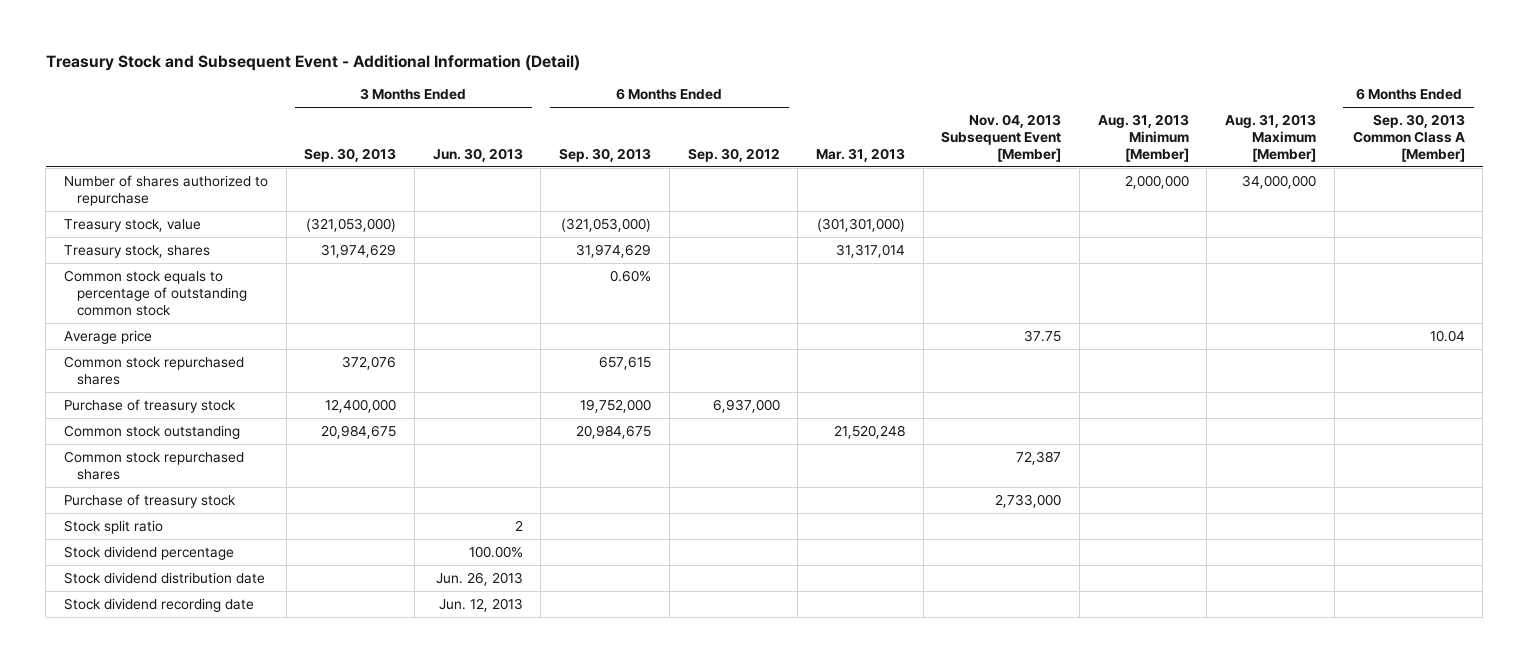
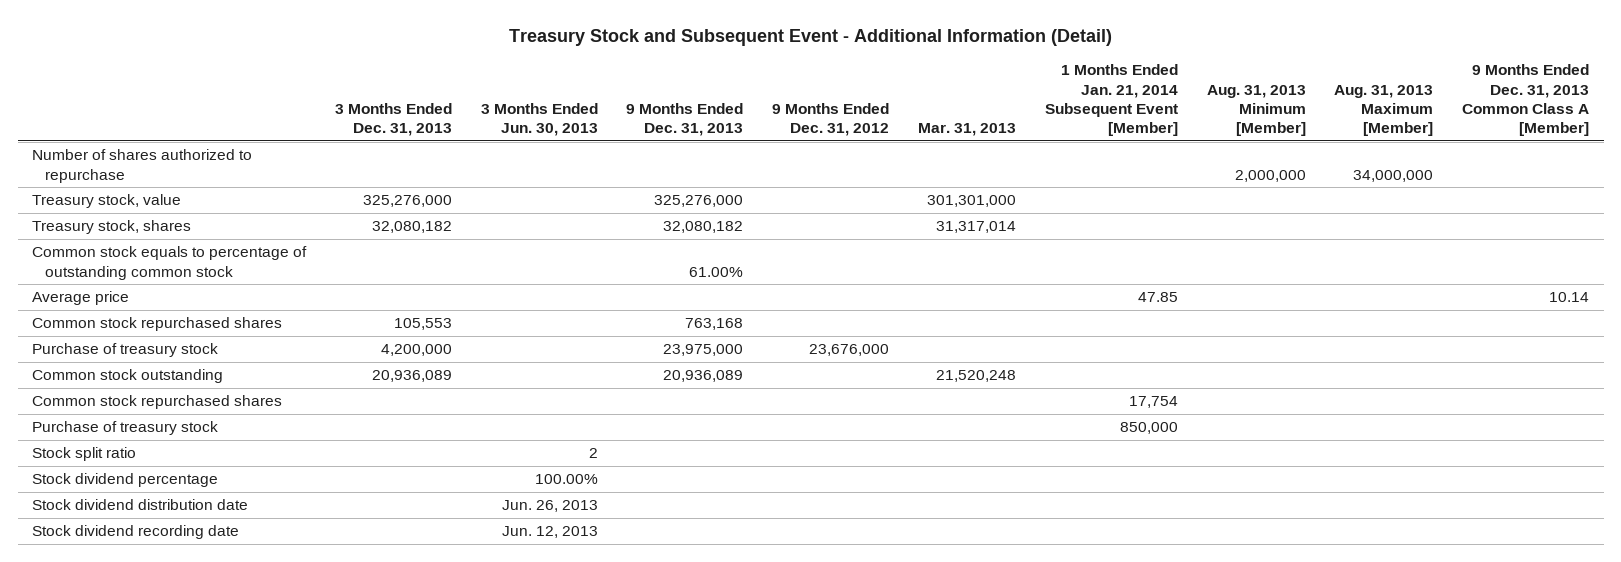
- | 3 Months Ended Sep. 30, 2013 | 3 Months Ended Jun. 30, 2013 | 6 Months Ended Sep. 30, 2013 | 6 Months Ended Sep. 30, 2012 | Mar. 31, 2013 | Nov. 04, 2013 Subsequent Event [Member] | Aug. 31, 2013 Minimum [Member] | Aug. 31, 2013 Maximum [Member] | 6 Months Ended Sep. 30, 2013 Common Class A [Member]
+ | 3 Months Ended Dec. 31, 2013 | 3 Months Ended Jun. 30, 2013 | 9 Months Ended Dec. 31, 2013 | 9 Months Ended Dec. 31, 2012 | Mar. 31, 2013 | 1 Months Ended Jan. 21, 2014 Subsequent Event [Member] | Aug. 31, 2013 Minimum [Member] | Aug. 31, 2013 Maximum [Member] | 9 Months Ended Dec. 31, 2013 Common Class A [Member]
- Treasury stock, value | (321,053,000) | | (321,053,000) | | (301,301,000) | | | |
+ Treasury stock, value | 325,276,000 | | 325,276,000 | | 301,301,000 | | | |

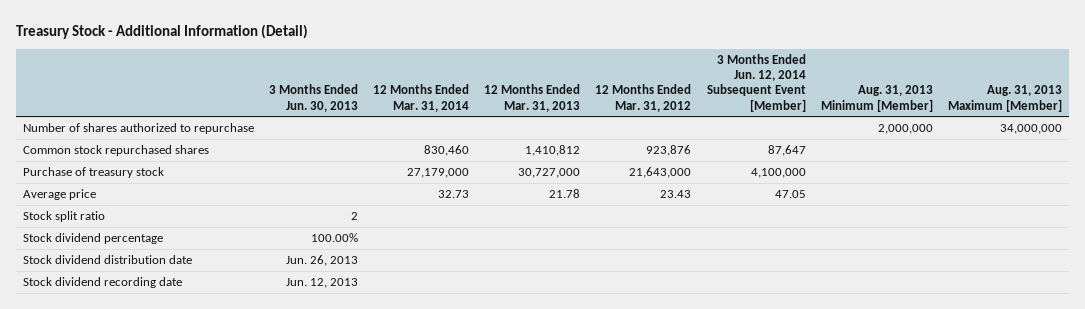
- Treasury Stock and Subsequent Event - Additional Information (Detail)
+ Treasury Stock - Additional Information (Detail)
- | 3 Months Ended Dec. 31, 2013 | 3 Months Ended Jun. 30, 2013 | 9 Months Ended Dec. 31, 2013 | 9 Months Ended Dec. 31, 2012 | Mar. 31, 2013 | 1 Months Ended Jan. 21, 2014 Subsequent Event [Member] | Aug. 31, 2013 Minimum [Member] | Aug. 31, 2013 Maximum [Member] | 9 Months Ended Dec. 31, 2013 Common Class A [Member]
+ | 3 Months Ended Jun. 30, 2013 | 12 Months Ended Mar. 31, 2014 | 12 Months Ended Mar. 31, 2013 | 12 Months Ended Mar. 31, 2012 | 3 Months Ended Jun. 12, 2014 Subsequent Event [Member] | Aug. 31, 2013 Minimum [Member] | Aug. 31, 2013 Maximum [Member]
- Treasury stock, value | 325,276,000 | | 325,276,000 | | 301,301,000 | | | |
- Treasury stock, shares | 32,080,182 | | 32,080,182 | | 31,317,014 | | | |
- Common stock equals to percentage of outstanding common stock | | | 61.00% | | | | | |
- Common stock outstanding | 20,936,089 | | 20,936,089 | | 21,520,248 | | | |
- Common stock repurchased shares | | | | | | 17,754 | | |
- Purchase of treasury stock | | | | | | 850,000 | | |
moved down: Average price | | 32.73 | 21.78 | 23.43 | 47.05 | |

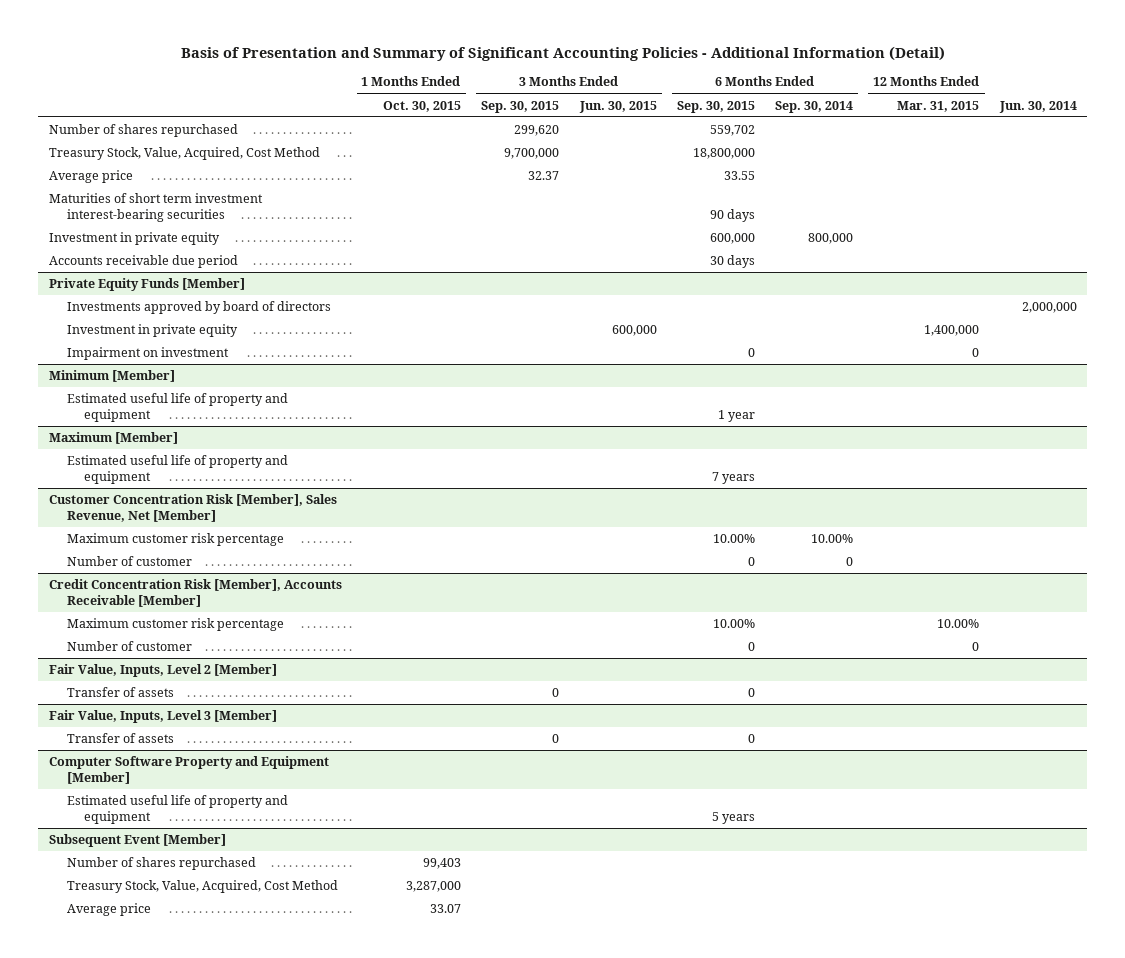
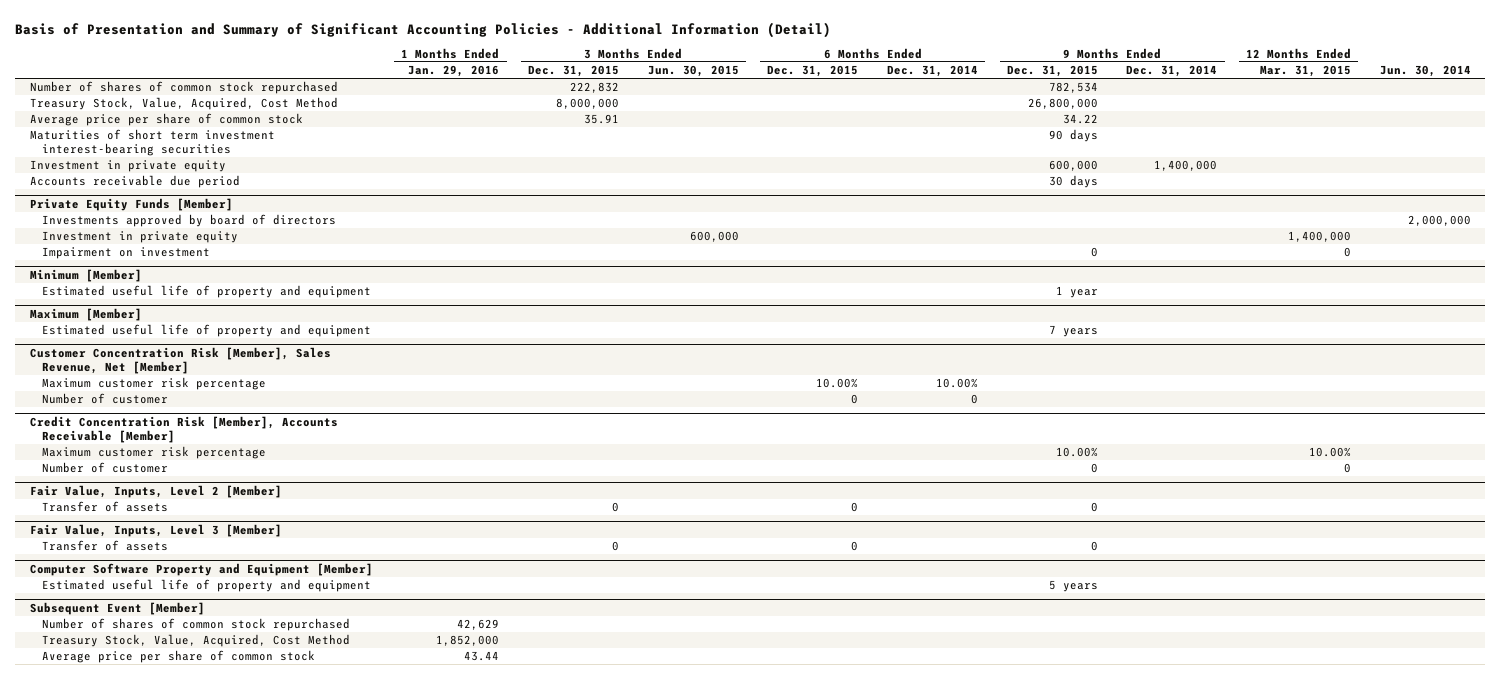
- | 1 Months Ended Oct. 30, 2015 | 3 Months Ended Sep. 30, 2015 | 3 Months Ended Jun. 30, 2015 | 6 Months Ended Sep. 30, 2015 | 6 Months Ended Sep. 30, 2014 | 12 Months Ended Mar. 31, 2015 | Jun. 30, 2014
+ | 1 Months Ended Jan. 29, 2016 | 3 Months Ended Dec. 31, 2015 | 3 Months Ended Jun. 30, 2015 | 6 Months Ended Dec. 31, 2015 | 6 Months Ended Dec. 31, 2014 | 9 Months Ended Dec. 31, 2015 | 9 Months Ended Dec. 31, 2014 | 12 Months Ended Mar. 31, 2015 | Jun. 30, 2014
- Number of shares repurchased | | 299,620 | | 559,702 | | |
+ Number of shares of common stock repurchased | | 222,832 | | | | 782,534 | | |
- Average price | | 32.37 | | 33.55 | | |
+ Average price per share of common stock | | 35.91 | | | | 34.22 | | |
@ Subsequent Event [Member]
- Number of shares repurchased | 99,403 | | | | | |
+ Number of shares of common stock repurchased | 42,629 | | | | | | | |
- Average price | 33.07 | | | | | |
+ Average price per share of common stock | 43.44 | | | | | | | |

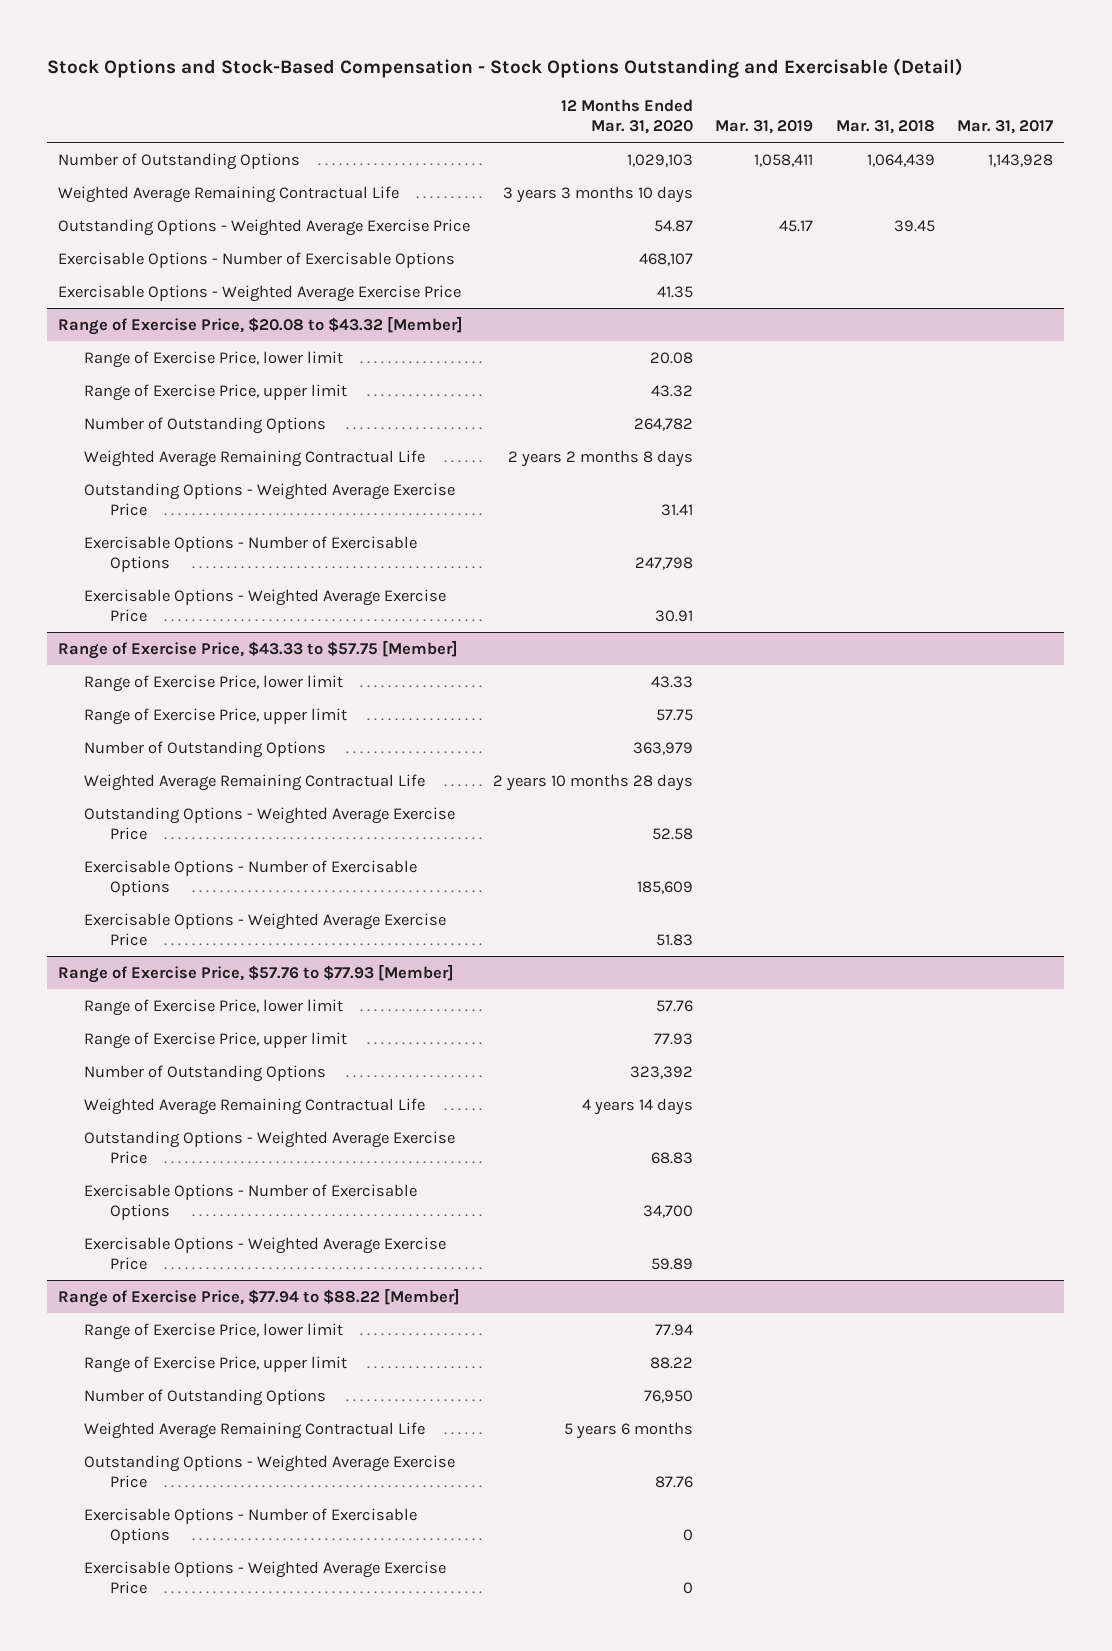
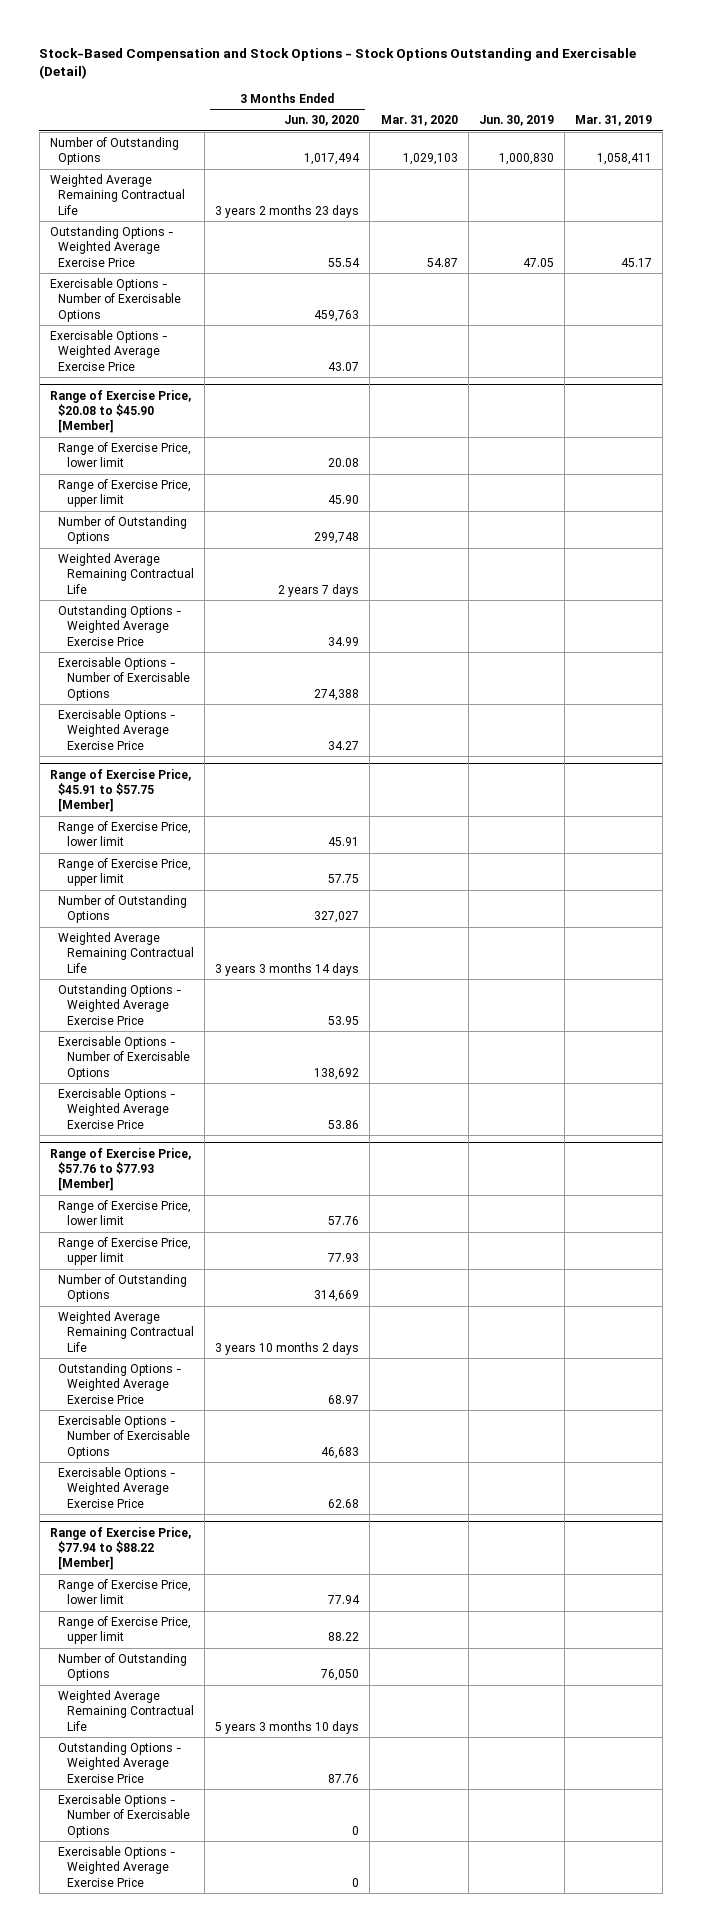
- Stock Options and Stock-Based Compensation - Stock Options Outstanding and Exercisable (Detail)
+ Stock-Based Compensation and Stock Options - Stock Options Outstanding and Exercisable (Detail)
- | 12 Months Ended Mar. 31, 2020 | Mar. 31, 2019 | Mar. 31, 2018 | Mar. 31, 2017
+ | 3 Months Ended Jun. 30, 2020 | Mar. 31, 2020 | Jun. 30, 2019 | Mar. 31, 2019
- Range of Exercise Price, $20.08 to $43.32 [Member]
+ Range of Exercise Price, $20.08 to $45.90 [Member]
- Range of Exercise Price, $43.33 to $57.75 [Member]
+ Range of Exercise Price, $45.91 to $57.75 [Member]

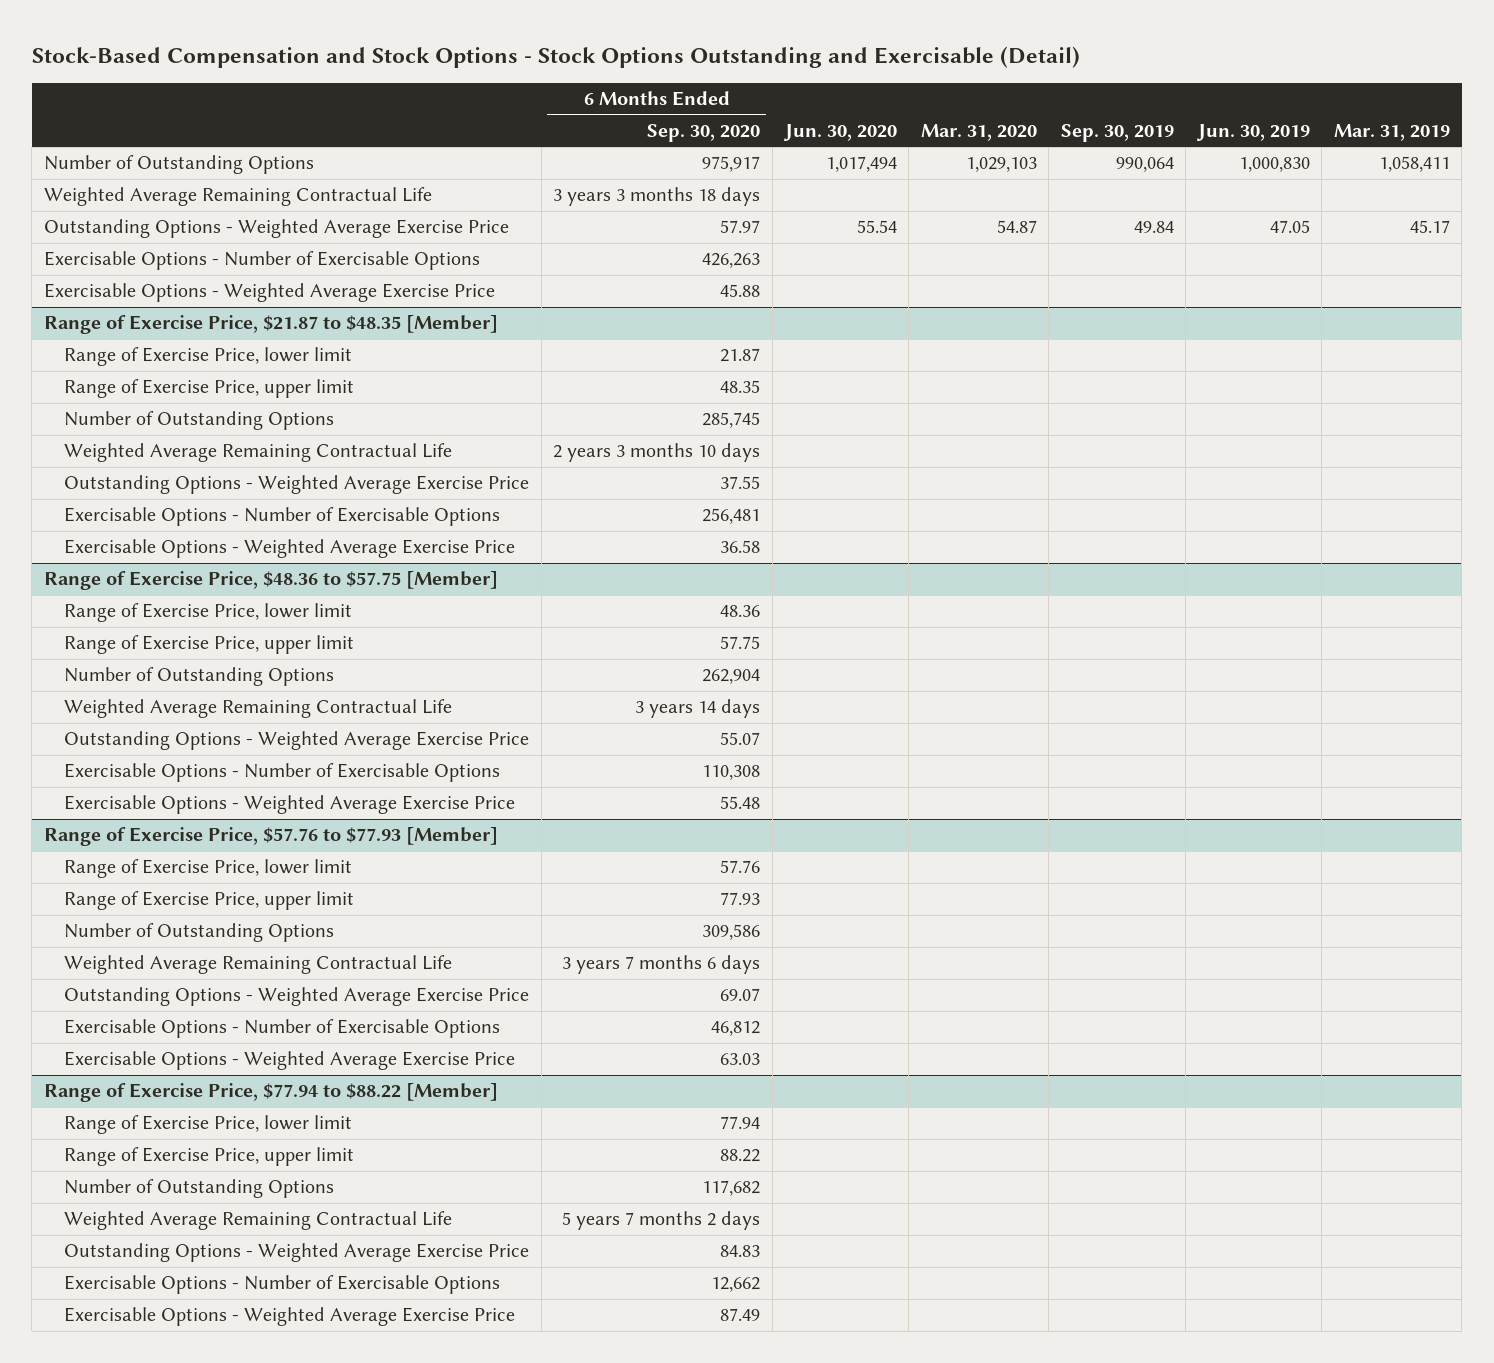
- | 3 Months Ended Jun. 30, 2020 | Mar. 31, 2020 | Jun. 30, 2019 | Mar. 31, 2019
+ | 6 Months Ended Sep. 30, 2020 | Jun. 30, 2020 | Mar. 31, 2020 | Sep. 30, 2019 | Jun. 30, 2019 | Mar. 31, 2019
- Range of Exercise Price, $20.08 to $45.90 [Member]
+ Range of Exercise Price, $21.87 to $48.35 [Member]
- Range of Exercise Price, $45.91 to $57.75 [Member]
+ Range of Exercise Price, $48.36 to $57.75 [Member]

